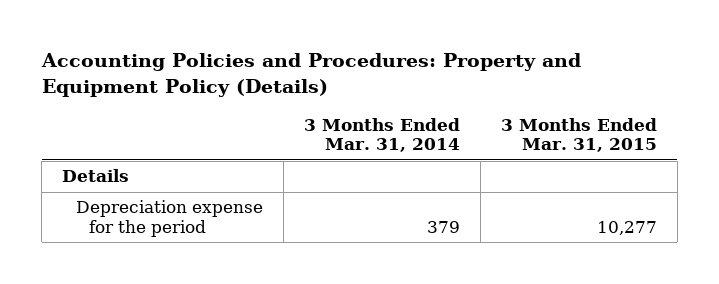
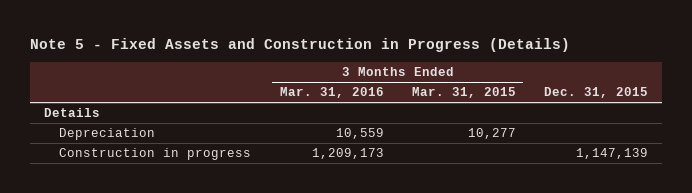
- Accounting Policies and Procedures: Property and Equipment Policy (Details)
+ Note 5 - Fixed Assets and Construction in Progress (Details)
- | 3 Months Ended Mar. 31, 2014 | 3 Months Ended Mar. 31, 2015
+ | 3 Months Ended Mar. 31, 2016 | 3 Months Ended Mar. 31, 2015 | Dec. 31, 2015
- Depreciation expense for the period | 379 | 10,277
+ Depreciation | 10,559 | 10,277 |
+ Construction in progress | 1,209,173 | | 1,147,139

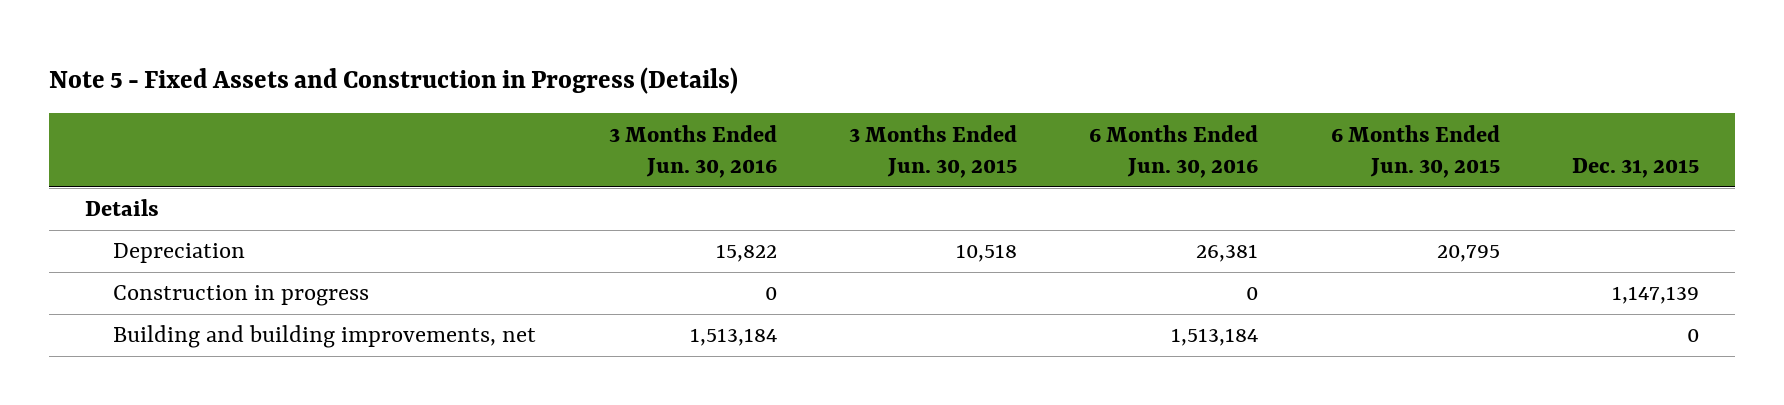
- | 3 Months Ended Mar. 31, 2016 | 3 Months Ended Mar. 31, 2015 | Dec. 31, 2015
+ | 3 Months Ended Jun. 30, 2016 | 3 Months Ended Jun. 30, 2015 | 6 Months Ended Jun. 30, 2016 | 6 Months Ended Jun. 30, 2015 | Dec. 31, 2015
+ Building and building improvements, net | 1,513,184 | | 1,513,184 | | 0

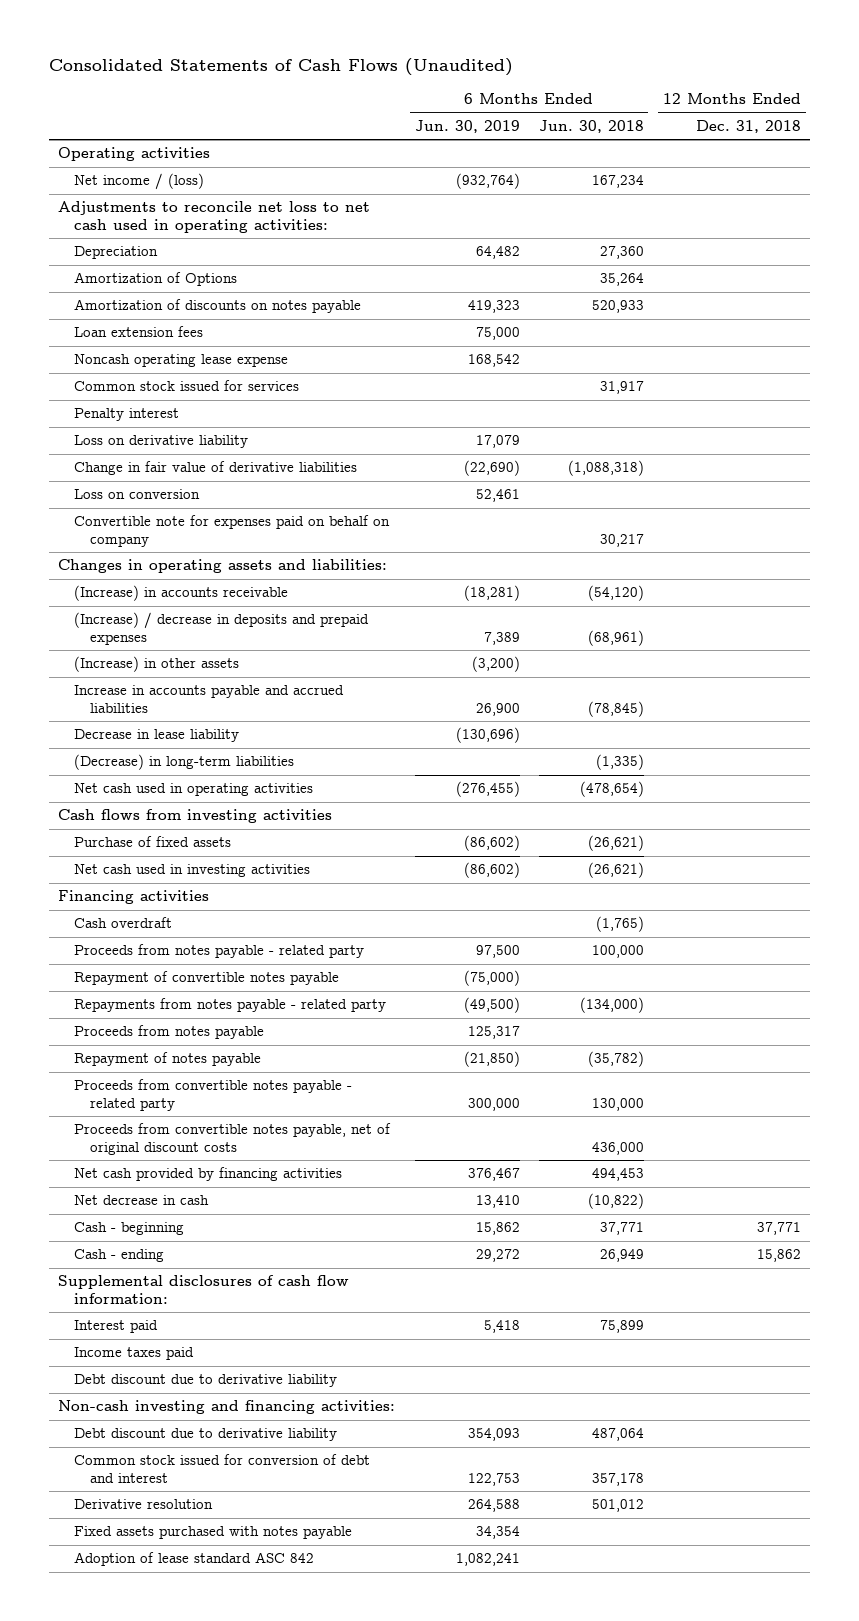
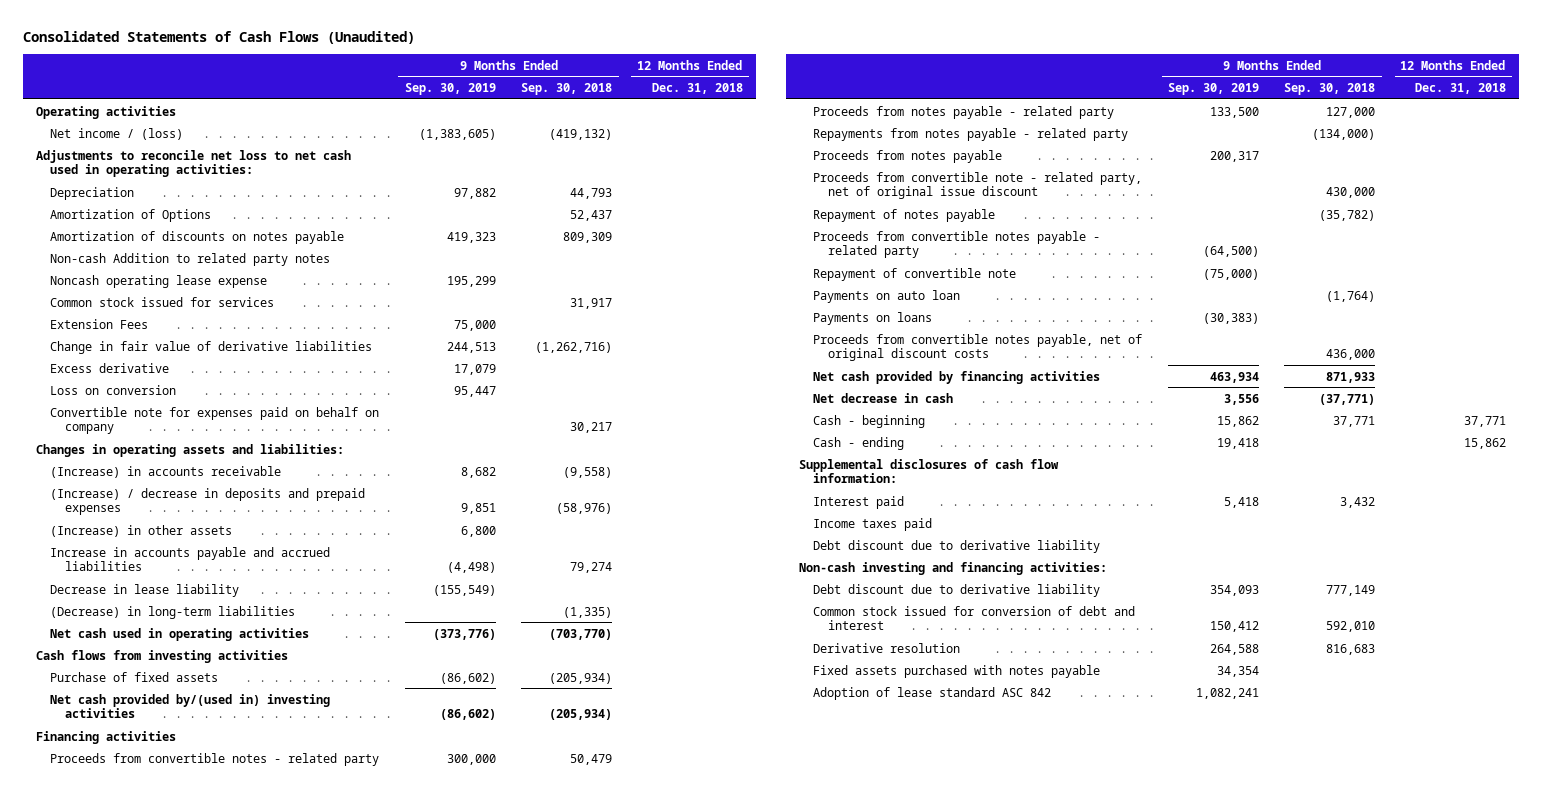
- | 6 Months Ended Jun. 30, 2019 | 6 Months Ended Jun. 30, 2018 | 12 Months Ended Dec. 31, 2018
+ | 9 Months Ended Sep. 30, 2019 | 9 Months Ended Sep. 30, 2018 | 12 Months Ended Dec. 31, 2018
- Loan extension fees | 75,000 | |
+ Non-cash Addition to related party notes
- Penalty interest
- Loss on derivative liability | 17,079 | |
+ Extension Fees | 75,000 | |
+ Excess derivative | 17,079 | |
- Net cash used in investing activities | (86,602) | (26,621) |
+ Net cash provided by/(used in) investing activities | (86,602) | (205,934) |
- Cash overdraft | | (1,765) |
+ Proceeds from convertible notes - related party | 300,000 | 50,479 |
- Repayment of convertible notes payable | (75,000) | |
+ Proceeds from convertible note - related party, net of original issue discount | | 430,000 |
+ Repayment of convertible note | (75,000) | |
+ Payments on auto loan | | (1,764) |
+ Payments on loans | (30,383) | |

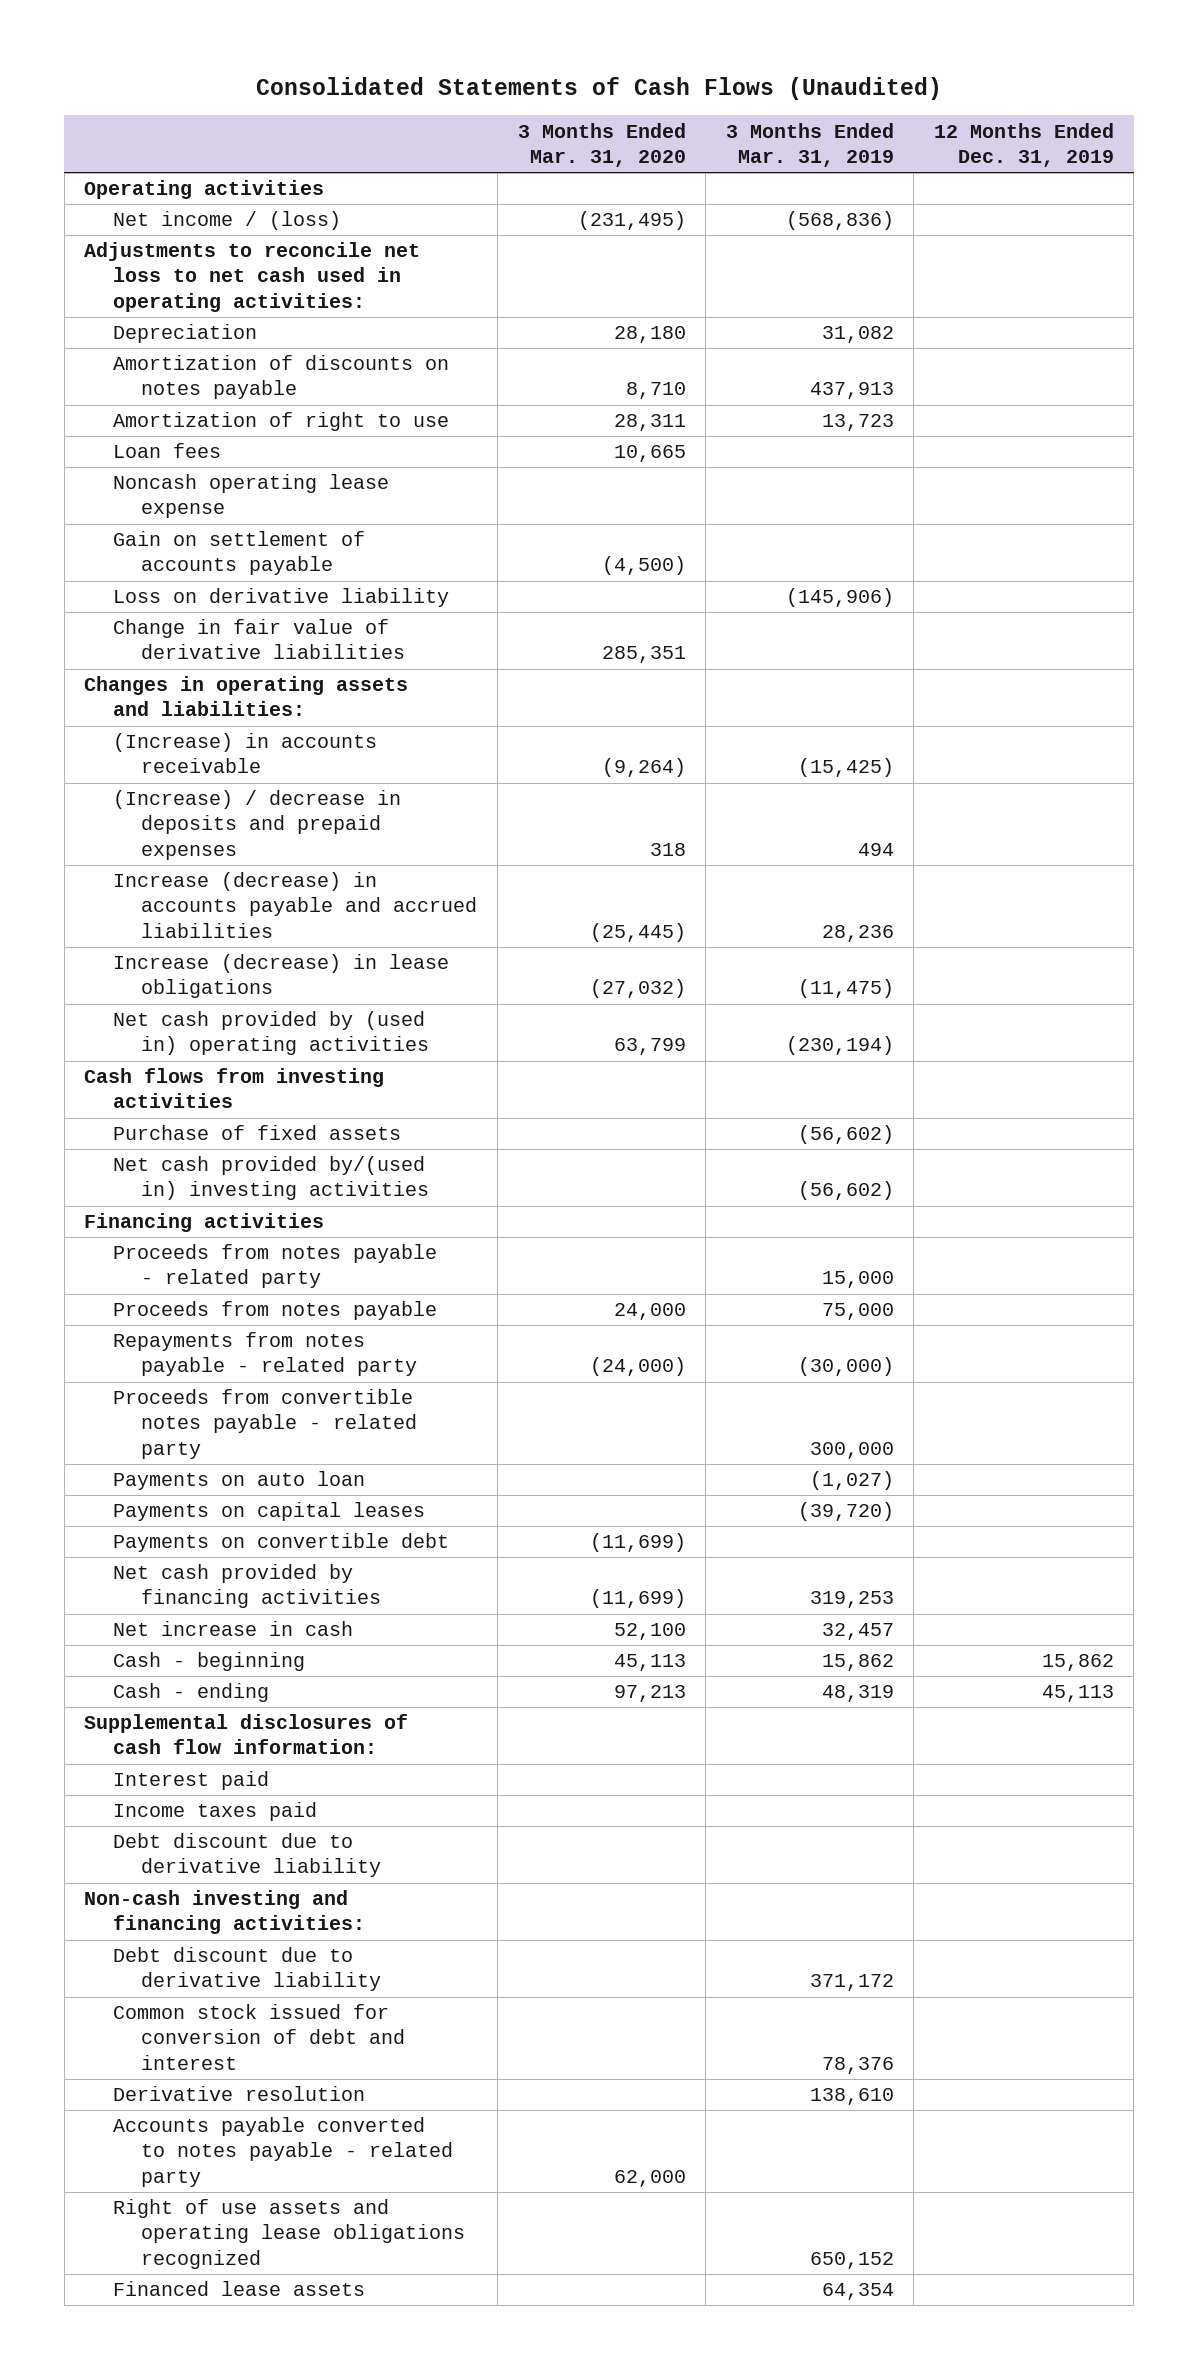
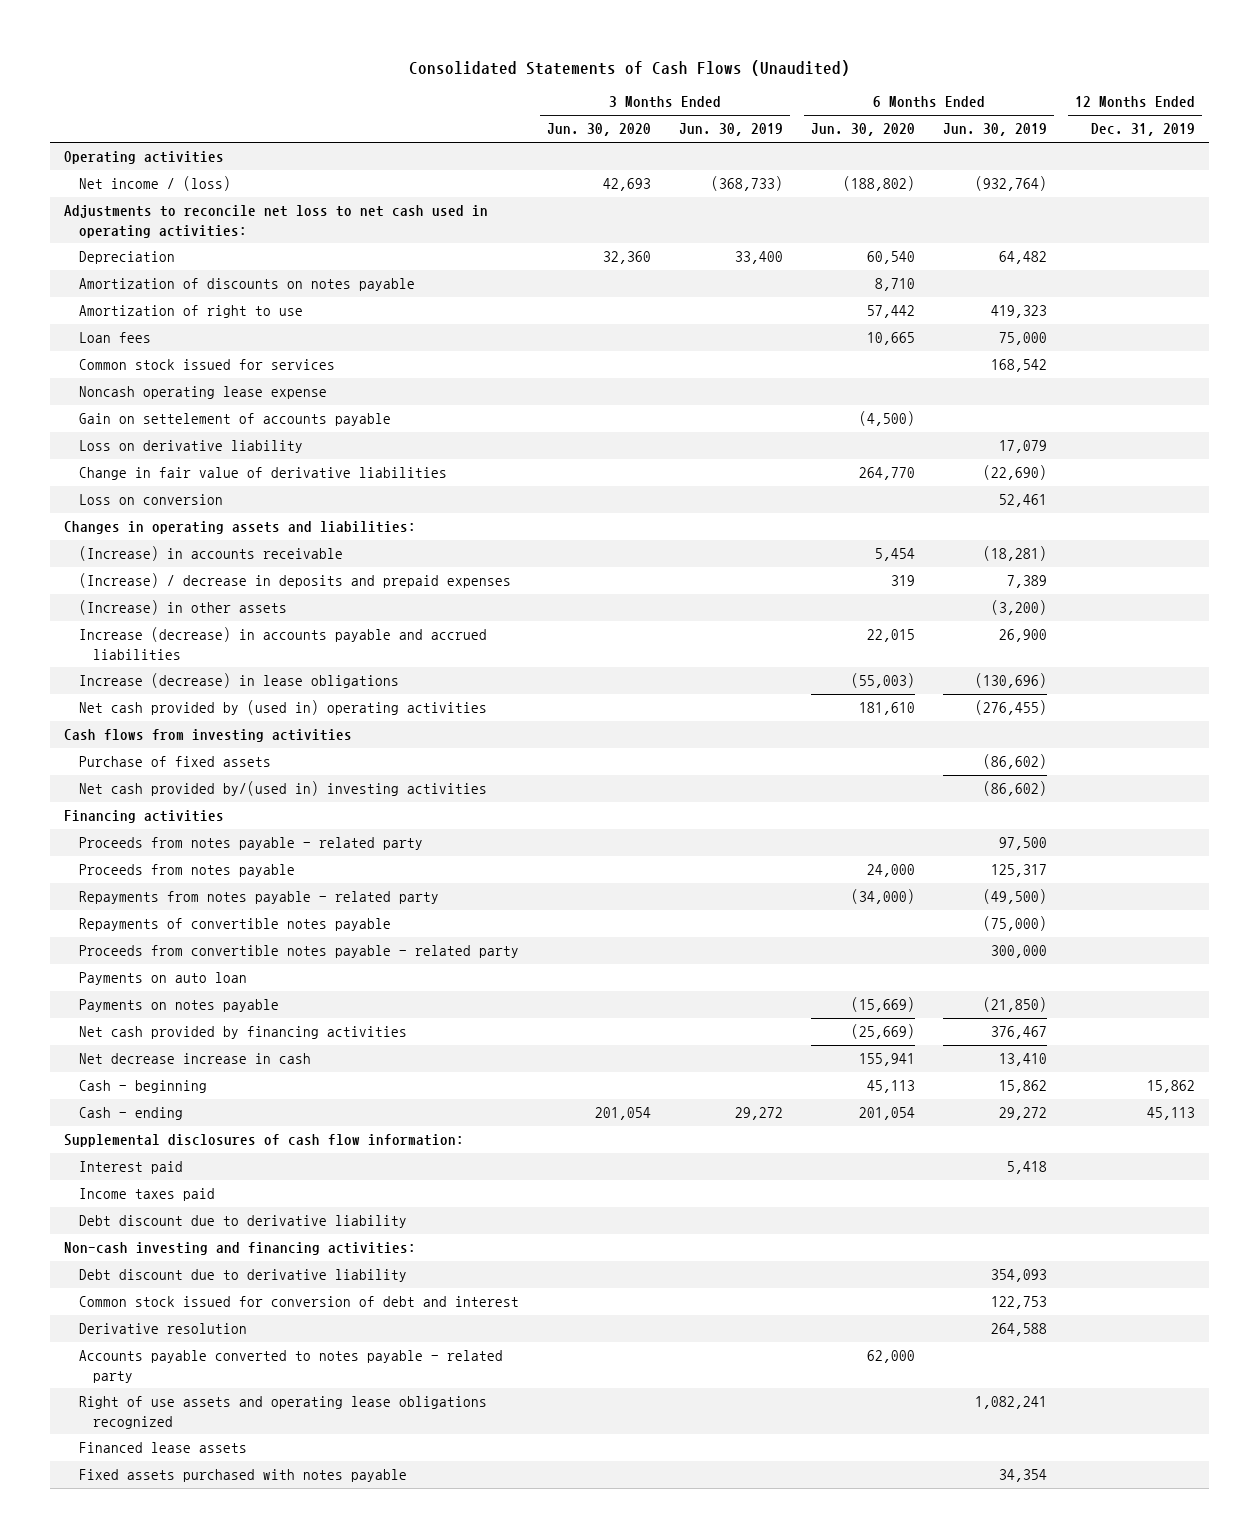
- | 3 Months Ended Mar. 31, 2020 | 3 Months Ended Mar. 31, 2019 | 12 Months Ended Dec. 31, 2019
+ | 3 Months Ended Jun. 30, 2020 | 3 Months Ended Jun. 30, 2019 | 6 Months Ended Jun. 30, 2020 | 6 Months Ended Jun. 30, 2019 | 12 Months Ended Dec. 31, 2019
+ Common stock issued for services | | | | 168,542 |
- Gain on settlement of accounts payable | (4,500) | |
+ Gain on settelement of accounts payable | | | (4,500) | |
+ Loss on conversion | | | | 52,461 |
+ (Increase) in other assets | | | | (3,200) |
+ Repayments of convertible notes payable | | | | (75,000) |
- Payments on capital leases | | (39,720) |
- Payments on convertible debt | (11,699) | |
+ Payments on notes payable | | | (15,669) | (21,850) |
- Net increase in cash | 52,100 | 32,457 |
+ Net decrease increase in cash | | | 155,941 | 13,410 |
+ Fixed assets purchased with notes payable | | | | 34,354 |

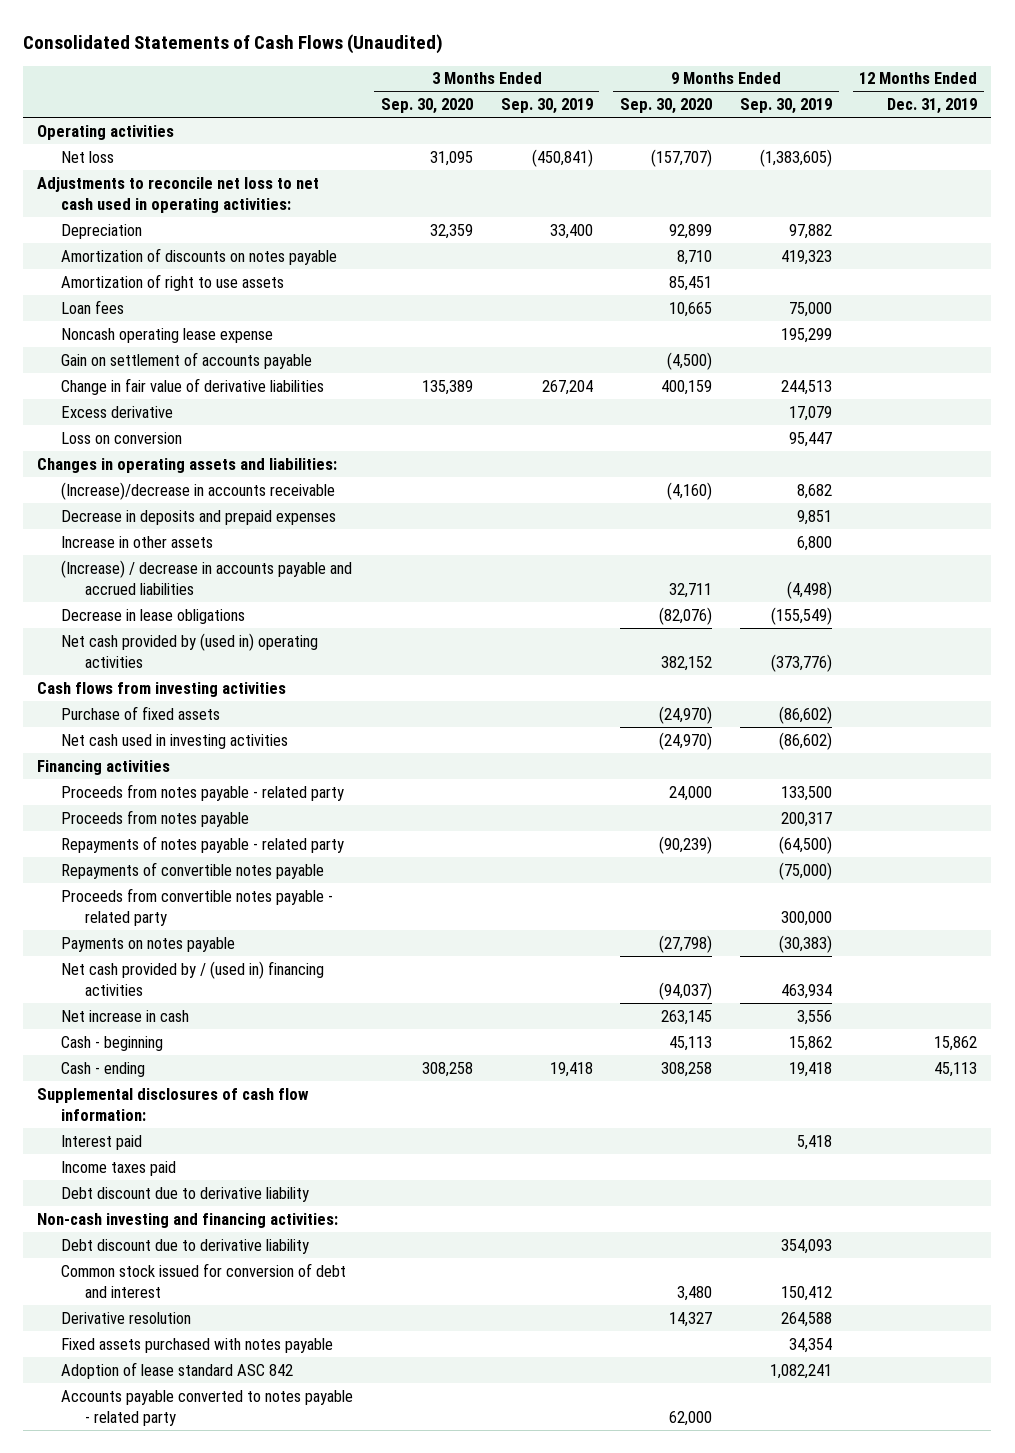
- | 3 Months Ended Jun. 30, 2020 | 3 Months Ended Jun. 30, 2019 | 6 Months Ended Jun. 30, 2020 | 6 Months Ended Jun. 30, 2019 | 12 Months Ended Dec. 31, 2019
+ | 3 Months Ended Sep. 30, 2020 | 3 Months Ended Sep. 30, 2019 | 9 Months Ended Sep. 30, 2020 | 9 Months Ended Sep. 30, 2019 | 12 Months Ended Dec. 31, 2019
- Net income / (loss) | 42,693 | (368,733) | (188,802) | (932,764) |
+ Net loss | 31,095 | (450,841) | (157,707) | (1,383,605) |
- Amortization of right to use | | | 57,442 | 419,323 |
+ Amortization of right to use assets | | | 85,451 | |
- Common stock issued for services | | | | 168,542 |
- Gain on settelement of accounts payable | | | (4,500) | |
- Loss on derivative liability | | | | 17,079 |
+ Gain on settlement of accounts payable | | | (4,500) | |
+ Excess derivative | | | | 17,079 |
- (Increase) in accounts receivable | | | 5,454 | (18,281) |
- (Increase) / decrease in deposits and prepaid expenses | | | 319 | 7,389 |
- (Increase) in other assets | | | | (3,200) |
- Increase (decrease) in accounts payable and accrued liabilities | | | 22,015 | 26,900 |
- Increase (decrease) in lease obligations | | | (55,003) | (130,696) |
+ (Increase)/decrease in accounts receivable | | | (4,160) | 8,682 |
+ Decrease in deposits and prepaid expenses | | | | 9,851 |
+ Increase in other assets | | | | 6,800 |
+ (Increase) / decrease in accounts payable and accrued liabilities | | | 32,711 | (4,498) |
+ Decrease in lease obligations | | | (82,076) | (155,549) |
- Net cash provided by/(used in) investing activities | | | | (86,602) |
+ Net cash used in investing activities | | | (24,970) | (86,602) |
- Repayments from notes payable - related party | | | (34,000) | (49,500) |
+ Repayments of notes payable - related party | | | (90,239) | (64,500) |
- Payments on auto loan
- Net cash provided by financing activities | | | (25,669) | 376,467 |
- Net decrease increase in cash | | | 155,941 | 13,410 |
+ Net cash provided by / (used in) financing activities | | | (94,037) | 463,934 |
+ Net increase in cash | | | 263,145 | 3,556 |
- Right of use assets and operating lease obligations recognized | | | | 1,082,241 |
- Financed lease assets
+ Adoption of lease standard ASC 842 | | | | 1,082,241 |
moved down: Accounts payable converted to notes payable - related party | | | 62,000 | |

